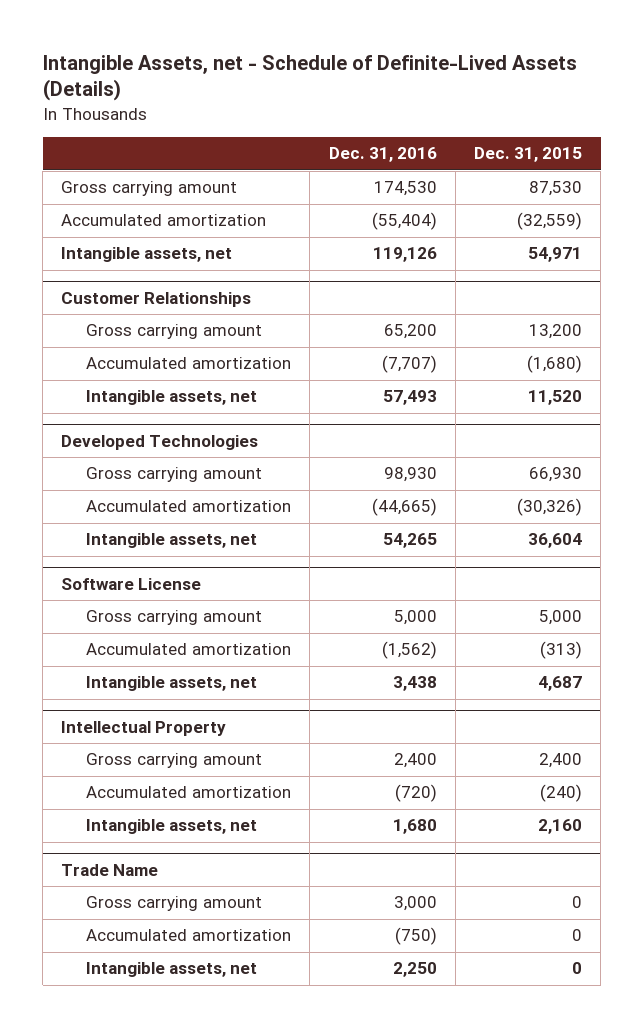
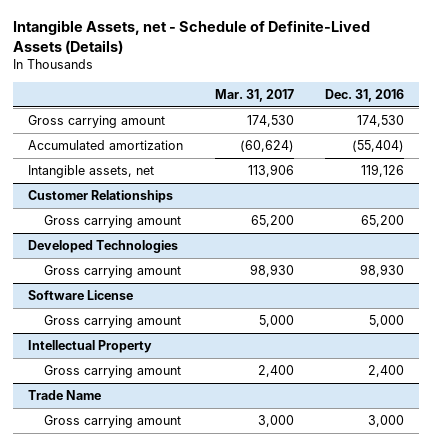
- | Dec. 31, 2016 | Dec. 31, 2015
+ | Mar. 31, 2017 | Dec. 31, 2016
@ Customer Relationships
- Accumulated amortization | (7,707) | (1,680)
- Intangible assets, net | 57,493 | 11,520
@ Developed Technologies
- Accumulated amortization | (44,665) | (30,326)
- Intangible assets, net | 54,265 | 36,604
@ Software License
- Accumulated amortization | (1,562) | (313)
- Intangible assets, net | 3,438 | 4,687
@ Intellectual Property
- Accumulated amortization | (720) | (240)
- Intangible assets, net | 1,680 | 2,160
@ Trade Name
- Accumulated amortization | (750) | 0
- Intangible assets, net | 2,250 | 0

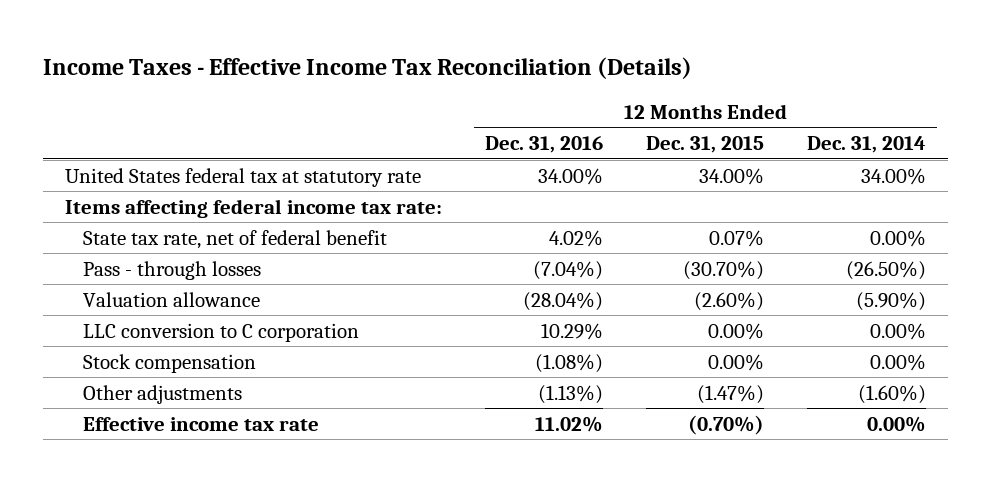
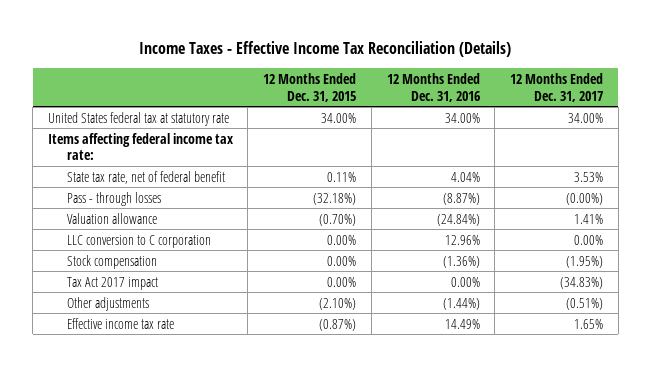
- | 12 Months Ended Dec. 31, 2016 | 12 Months Ended Dec. 31, 2015 | 12 Months Ended Dec. 31, 2014
+ | 12 Months Ended Dec. 31, 2015 | 12 Months Ended Dec. 31, 2016 | 12 Months Ended Dec. 31, 2017
- State tax rate, net of federal benefit | 4.02% | 0.07% | 0.00%
- Pass - through losses | (7.04%) | (30.70%) | (26.50%)
- Valuation allowance | (28.04%) | (2.60%) | (5.90%)
- LLC conversion to C corporation | 10.29% | 0.00% | 0.00%
- Stock compensation | (1.08%) | 0.00% | 0.00%
- Other adjustments | (1.13%) | (1.47%) | (1.60%)
- Effective income tax rate | 11.02% | (0.70%) | 0.00%
+ State tax rate, net of federal benefit | 0.11% | 4.04% | 3.53%
+ Pass - through losses | (32.18%) | (8.87%) | (0.00%)
+ Valuation allowance | (0.70%) | (24.84%) | 1.41%
+ LLC conversion to C corporation | 0.00% | 12.96% | 0.00%
+ Stock compensation | 0.00% | (1.36%) | (1.95%)
+ Tax Act 2017 impact | 0.00% | 0.00% | (34.83%)
+ Other adjustments | (2.10%) | (1.44%) | (0.51%)
+ Effective income tax rate | (0.87%) | 14.49% | 1.65%

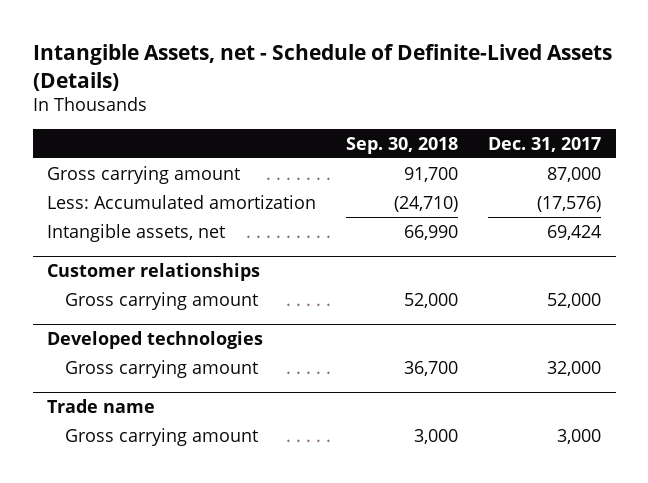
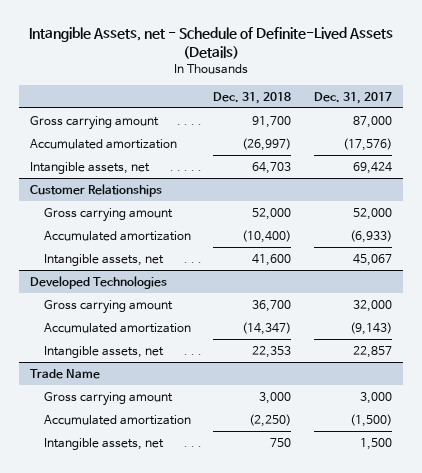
- | Sep. 30, 2018 | Dec. 31, 2017
+ | Dec. 31, 2018 | Dec. 31, 2017
- Less: Accumulated amortization | (24,710) | (17,576)
+ Accumulated amortization | (26,997) | (17,576)
- Customer relationships
+ Customer Relationships
- Developed technologies
+ Accumulated amortization | (10,400) | (6,933)
+ Intangible assets, net | 41,600 | 45,067
+ Developed Technologies
- Trade name
+ Accumulated amortization | (14,347) | (9,143)
+ Intangible assets, net | 22,353 | 22,857
+ Trade Name
+ Accumulated amortization | (2,250) | (1,500)
+ Intangible assets, net | 750 | 1,500

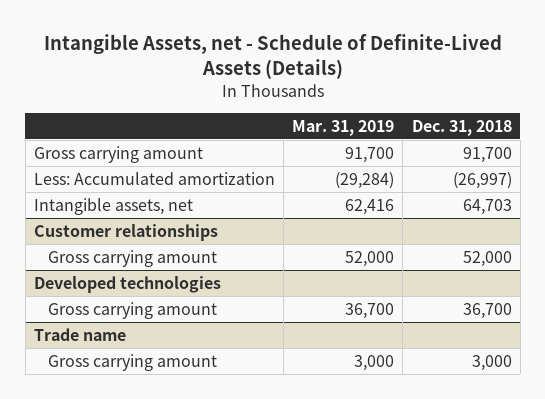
- | Dec. 31, 2018 | Dec. 31, 2017
+ | Mar. 31, 2019 | Dec. 31, 2018
- Accumulated amortization | (26,997) | (17,576)
+ Less: Accumulated amortization | (29,284) | (26,997)
- Customer Relationships
+ Customer relationships
- Accumulated amortization | (10,400) | (6,933)
- Intangible assets, net | 41,600 | 45,067
- Developed Technologies
+ Developed technologies
- Accumulated amortization | (14,347) | (9,143)
- Intangible assets, net | 22,353 | 22,857
- Trade Name
+ Trade name
- Accumulated amortization | (2,250) | (1,500)
- Intangible assets, net | 750 | 1,500

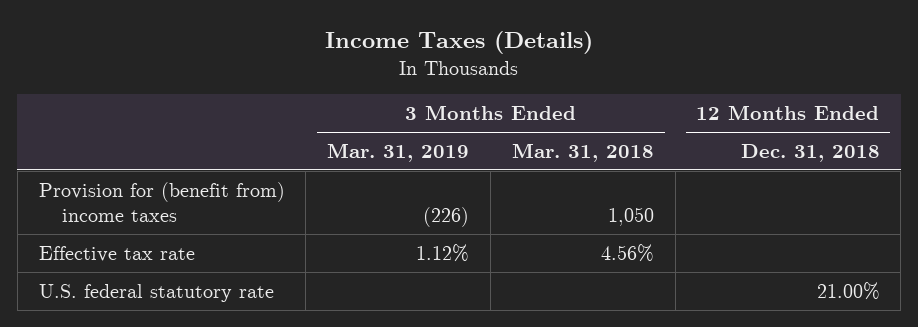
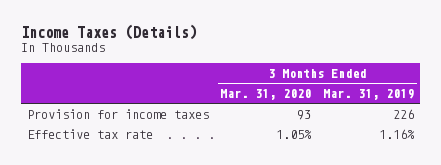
- | 3 Months Ended Mar. 31, 2019 | 3 Months Ended Mar. 31, 2018 | 12 Months Ended Dec. 31, 2018
+ | 3 Months Ended Mar. 31, 2020 | 3 Months Ended Mar. 31, 2019
- Provision for (benefit from) income taxes | (226) | 1,050 |
- Effective tax rate | 1.12% | 4.56% |
- U.S. federal statutory rate | | | 21.00%
+ Provision for income taxes | 93 | 226
+ Effective tax rate | 1.05% | 1.16%

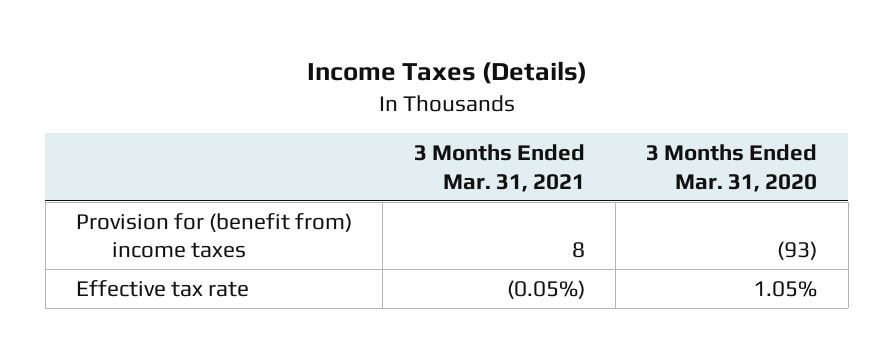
- | 3 Months Ended Mar. 31, 2020 | 3 Months Ended Mar. 31, 2019
+ | 3 Months Ended Mar. 31, 2021 | 3 Months Ended Mar. 31, 2020
- Provision for income taxes | 93 | 226
+ Provision for (benefit from) income taxes | 8 | (93)

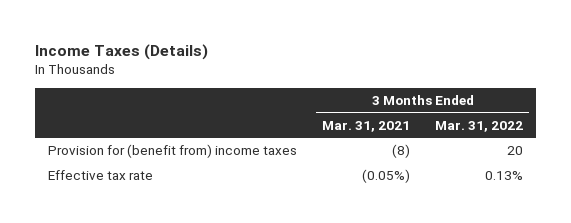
- | 3 Months Ended Mar. 31, 2021 | 3 Months Ended Mar. 31, 2020
+ | 3 Months Ended Mar. 31, 2021 | 3 Months Ended Mar. 31, 2022
- Provision for (benefit from) income taxes | 8 | (93)
+ Provision for (benefit from) income taxes | (8) | 20

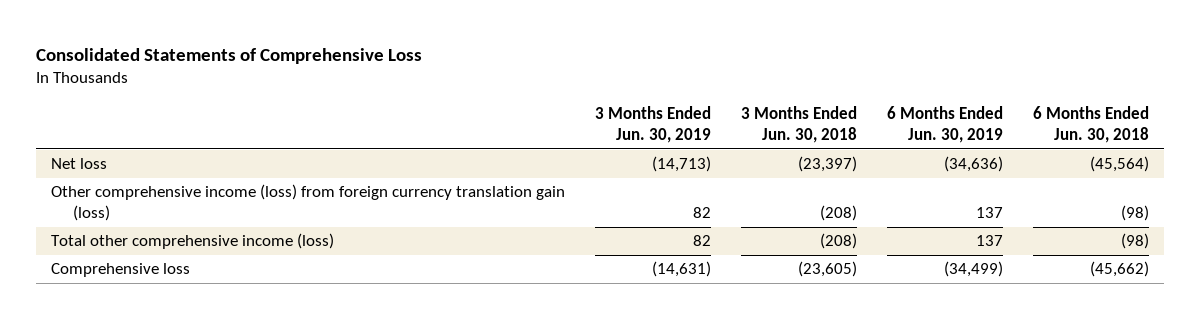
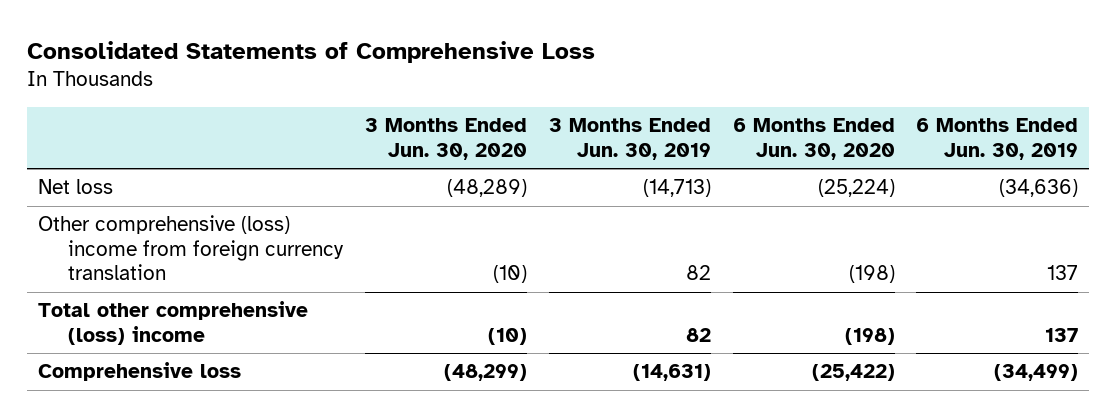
- | 3 Months Ended Jun. 30, 2019 | 3 Months Ended Jun. 30, 2018 | 6 Months Ended Jun. 30, 2019 | 6 Months Ended Jun. 30, 2018
+ | 3 Months Ended Jun. 30, 2020 | 3 Months Ended Jun. 30, 2019 | 6 Months Ended Jun. 30, 2020 | 6 Months Ended Jun. 30, 2019
- Other comprehensive income (loss) from foreign currency translation gain (loss) | 82 | (208) | 137 | (98)
- Total other comprehensive income (loss) | 82 | (208) | 137 | (98)
+ Other comprehensive (loss) income from foreign currency translation | (10) | 82 | (198) | 137
+ Total other comprehensive (loss) income | (10) | 82 | (198) | 137

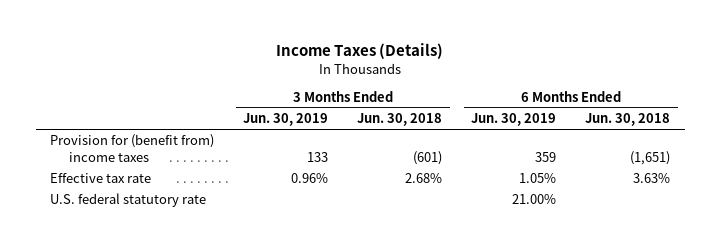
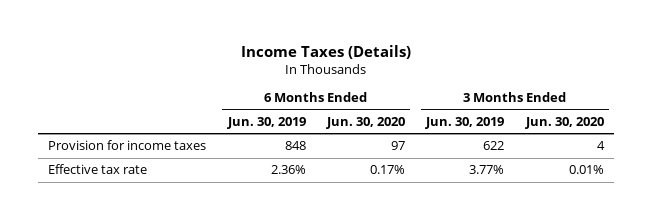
- | 3 Months Ended Jun. 30, 2019 | 3 Months Ended Jun. 30, 2018 | 6 Months Ended Jun. 30, 2019 | 6 Months Ended Jun. 30, 2018
+ | 6 Months Ended Jun. 30, 2019 | 6 Months Ended Jun. 30, 2020 | 3 Months Ended Jun. 30, 2019 | 3 Months Ended Jun. 30, 2020
- Provision for (benefit from) income taxes | 133 | (601) | 359 | (1,651)
- Effective tax rate | 0.96% | 2.68% | 1.05% | 3.63%
- U.S. federal statutory rate | | | 21.00% |
+ Provision for income taxes | 848 | 97 | 622 | 4
+ Effective tax rate | 2.36% | 0.17% | 3.77% | 0.01%

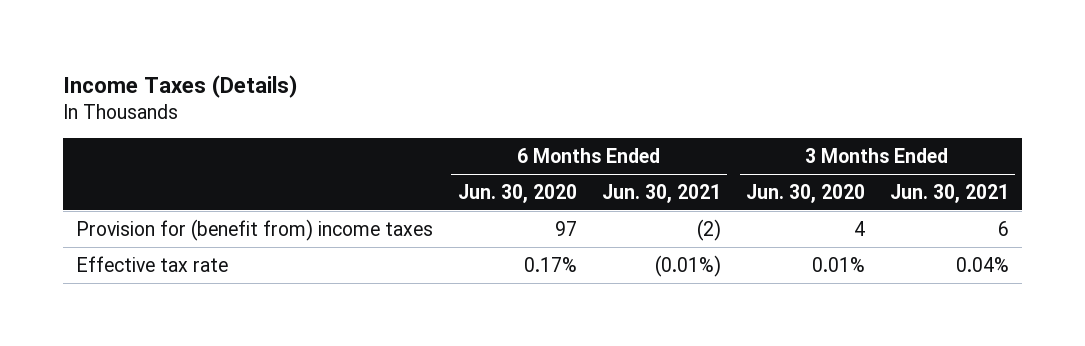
- | 6 Months Ended Jun. 30, 2019 | 6 Months Ended Jun. 30, 2020 | 3 Months Ended Jun. 30, 2019 | 3 Months Ended Jun. 30, 2020
+ | 6 Months Ended Jun. 30, 2020 | 6 Months Ended Jun. 30, 2021 | 3 Months Ended Jun. 30, 2020 | 3 Months Ended Jun. 30, 2021
- Provision for income taxes | 848 | 97 | 622 | 4
+ Provision for (benefit from) income taxes | 97 | (2) | 4 | 6

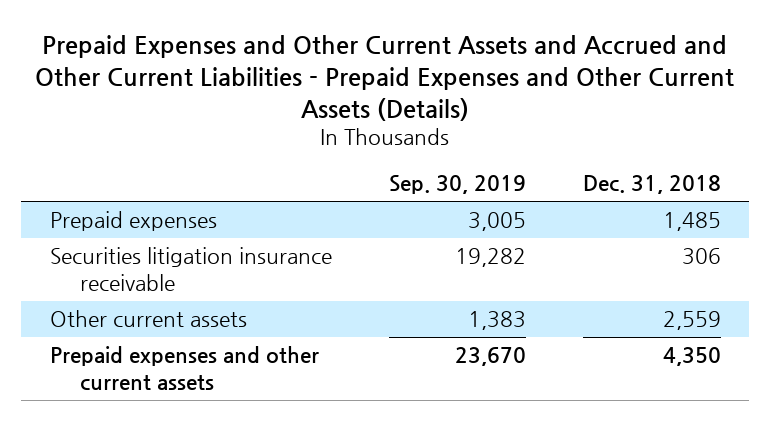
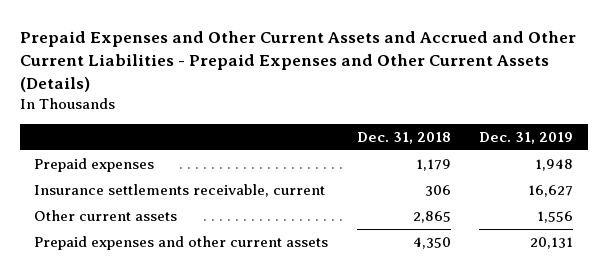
- | Sep. 30, 2019 | Dec. 31, 2018
+ | Dec. 31, 2018 | Dec. 31, 2019
- Prepaid expenses | 3,005 | 1,485
- Securities litigation insurance receivable | 19,282 | 306
- Other current assets | 1,383 | 2,559
+ Prepaid expenses | 1,179 | 1,948
+ Insurance settlements receivable, current | 306 | 16,627
+ Other current assets | 2,865 | 1,556

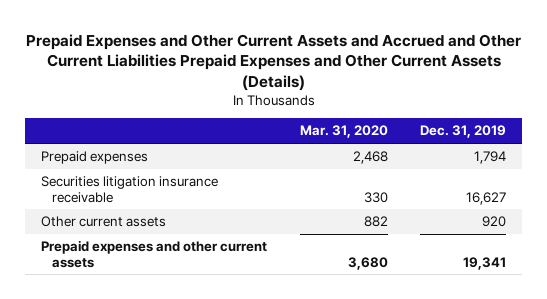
- Prepaid Expenses and Other Current Assets and Accrued and Other Current Liabilities - Prepaid Expenses and Other Current Assets (Details)
+ Prepaid Expenses and Other Current Assets and Accrued and Other Current Liabilities Prepaid Expenses and Other Current Assets (Details)
- | Dec. 31, 2018 | Dec. 31, 2019
+ | Mar. 31, 2020 | Dec. 31, 2019
- Prepaid expenses | 1,179 | 1,948
- Insurance settlements receivable, current | 306 | 16,627
- Other current assets | 2,865 | 1,556
- Prepaid expenses and other current assets | 4,350 | 20,131
+ Prepaid expenses | 2,468 | 1,794
+ Securities litigation insurance receivable | 330 | 16,627
+ Other current assets | 882 | 920
+ Prepaid expenses and other current assets | 3,680 | 19,341

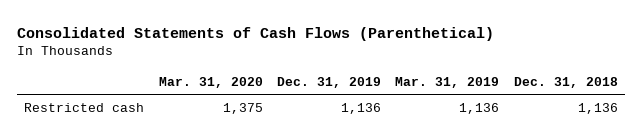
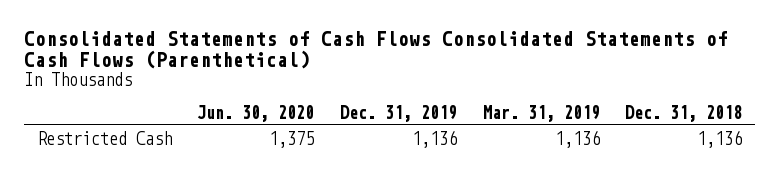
- Consolidated Statements of Cash Flows (Parenthetical)
+ Consolidated Statements of Cash Flows Consolidated Statements of Cash Flows (Parenthetical)
- | Mar. 31, 2020 | Dec. 31, 2019 | Mar. 31, 2019 | Dec. 31, 2018
+ | Jun. 30, 2020 | Dec. 31, 2019 | Mar. 31, 2019 | Dec. 31, 2018
- Restricted cash | 1,375 | 1,136 | 1,136 | 1,136
+ Restricted Cash | 1,375 | 1,136 | 1,136 | 1,136

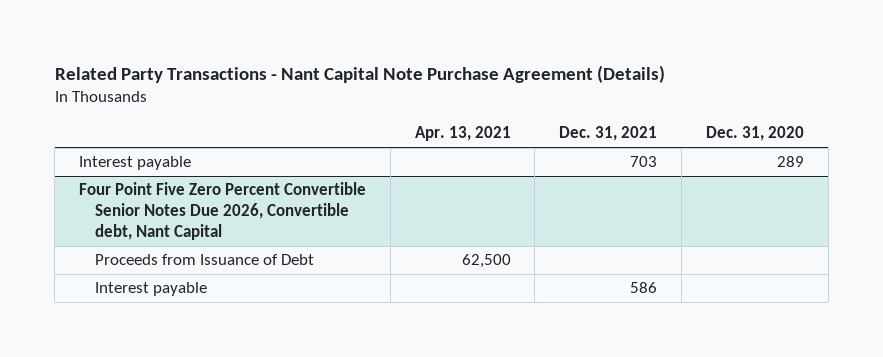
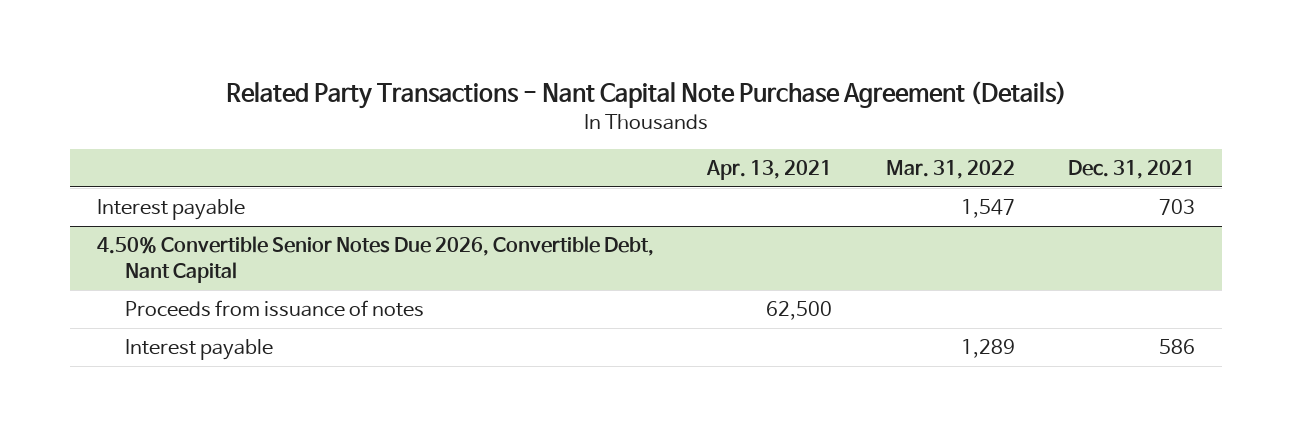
- | Apr. 13, 2021 | Dec. 31, 2021 | Dec. 31, 2020
+ | Apr. 13, 2021 | Mar. 31, 2022 | Dec. 31, 2021
- Four Point Five Zero Percent Convertible Senior Notes Due 2026, Convertible debt, Nant Capital
- Proceeds from Issuance of Debt | 62,500 | |
+ 4.50% Convertible Senior Notes Due 2026, Convertible Debt, Nant Capital
+ Proceeds from issuance of notes | 62,500 | |

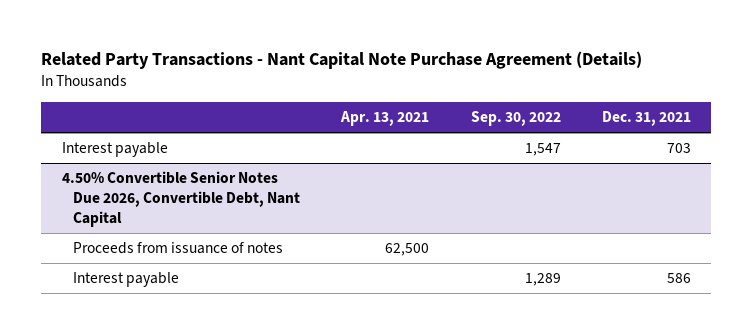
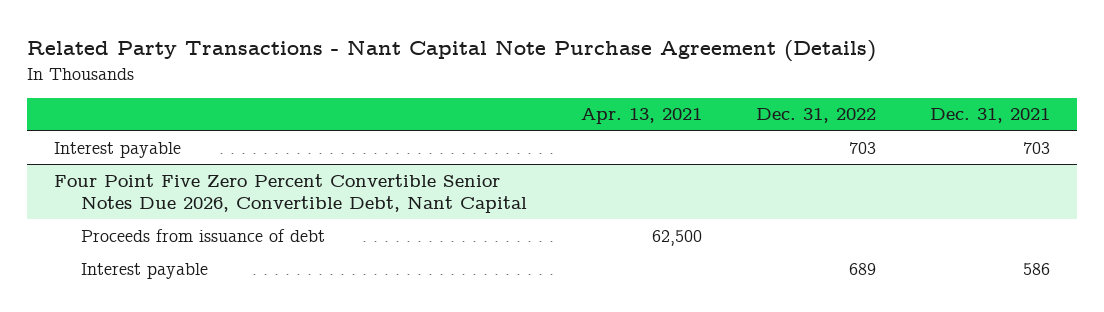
- | Apr. 13, 2021 | Sep. 30, 2022 | Dec. 31, 2021
+ | Apr. 13, 2021 | Dec. 31, 2022 | Dec. 31, 2021
- 4.50% Convertible Senior Notes Due 2026, Convertible Debt, Nant Capital
- Proceeds from issuance of notes | 62,500 | |
+ Four Point Five Zero Percent Convertible Senior Notes Due 2026, Convertible Debt, Nant Capital
+ Proceeds from issuance of debt | 62,500 | |

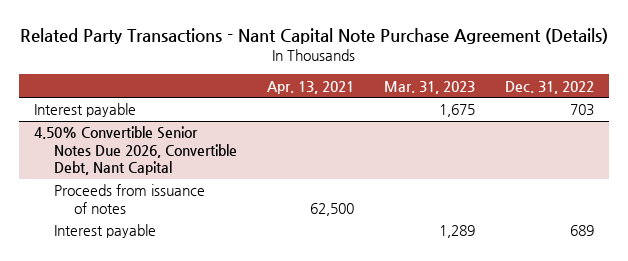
- | Apr. 13, 2021 | Dec. 31, 2022 | Dec. 31, 2021
+ | Apr. 13, 2021 | Mar. 31, 2023 | Dec. 31, 2022
- Four Point Five Zero Percent Convertible Senior Notes Due 2026, Convertible Debt, Nant Capital
- Proceeds from issuance of debt | 62,500 | |
+ 4.50% Convertible Senior Notes Due 2026, Convertible Debt, Nant Capital
+ Proceeds from issuance of notes | 62,500 | |

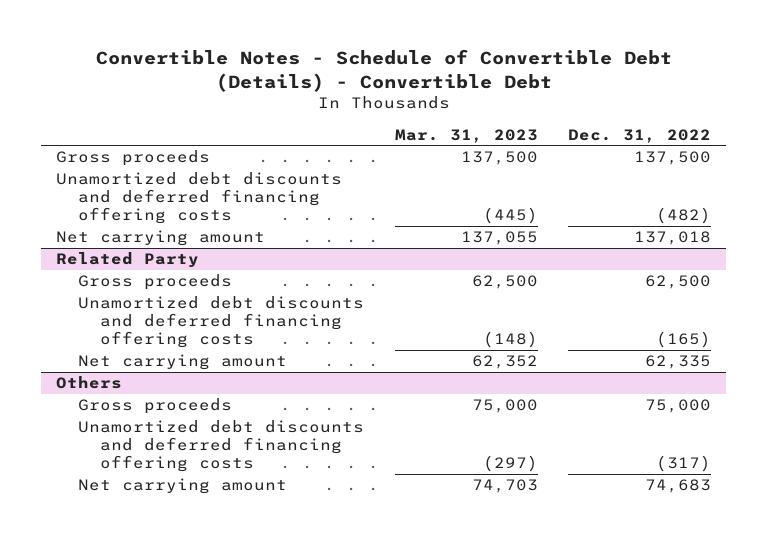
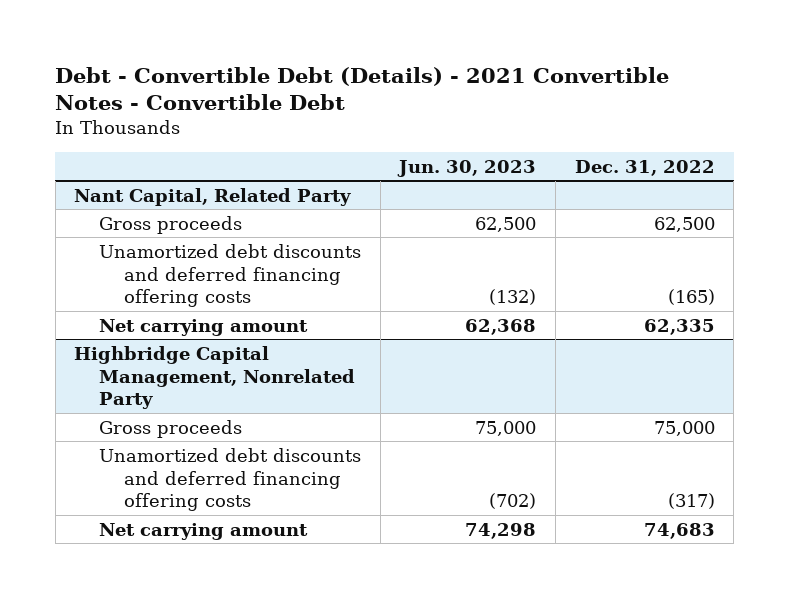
- Convertible Notes - Schedule of Convertible Debt (Details) - Convertible Debt
+ Debt - Convertible Debt (Details) - 2021 Convertible Notes - Convertible Debt
- | Mar. 31, 2023 | Dec. 31, 2022
+ | Jun. 30, 2023 | Dec. 31, 2022
- Gross proceeds | 137,500 | 137,500
- Unamortized debt discounts and deferred financing offering costs | (445) | (482)
- Net carrying amount | 137,055 | 137,018
- Related Party
+ Nant Capital, Related Party
- Others
+ Highbridge Capital Management, Nonrelated Party

